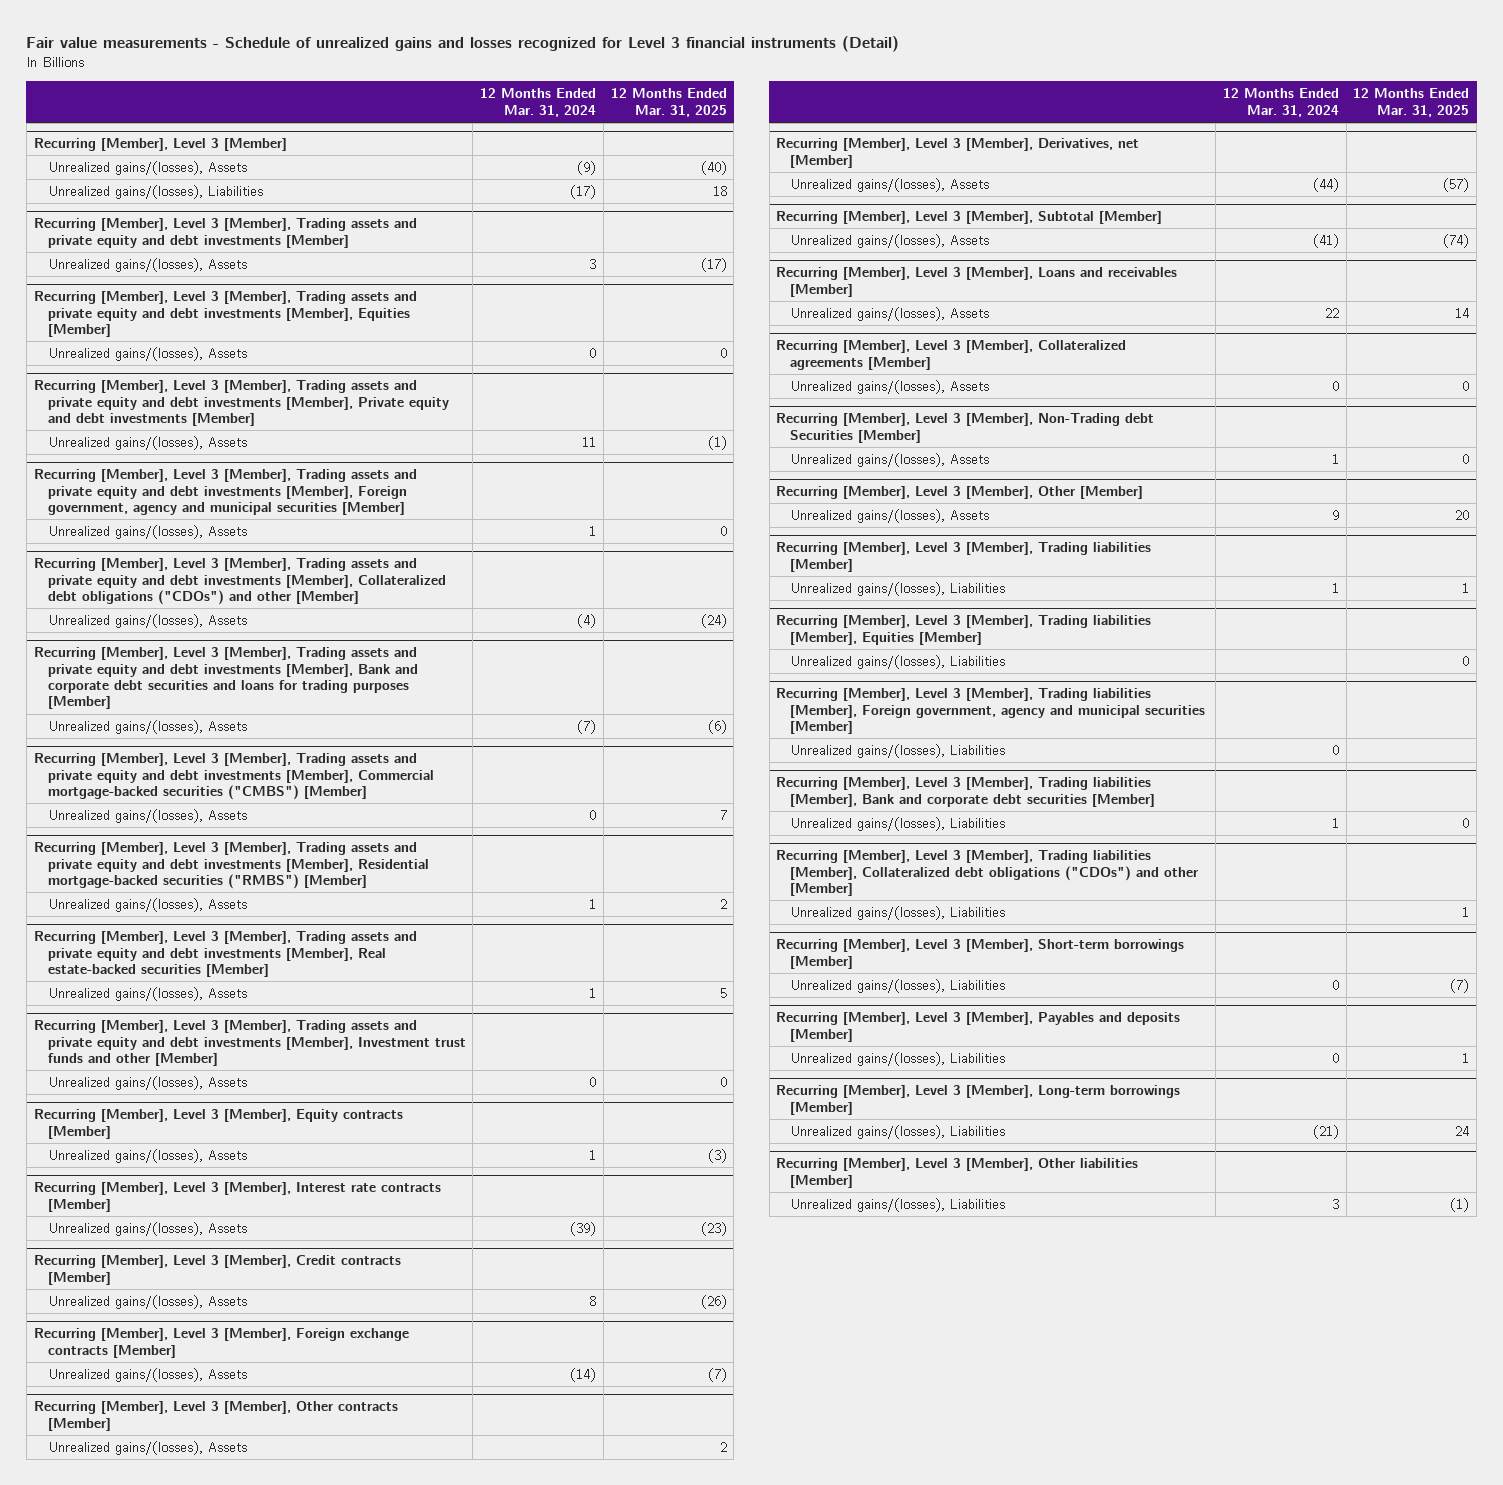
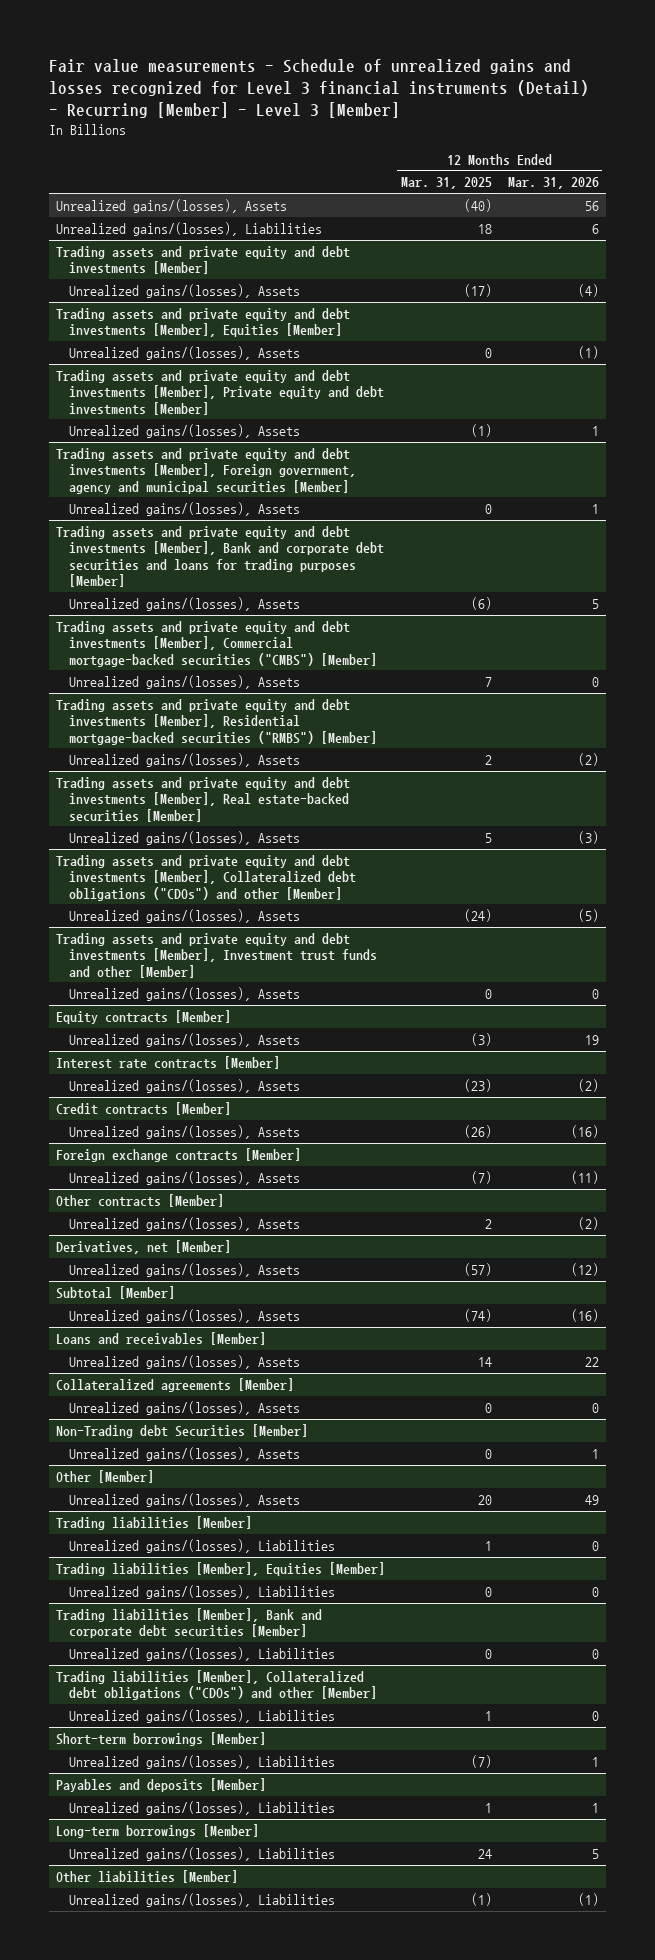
- Fair value measurements - Schedule of unrealized gains and losses recognized for Level 3 financial instruments (Detail)
+ Fair value measurements - Schedule of unrealized gains and losses recognized for Level 3 financial instruments (Detail) - Recurring [Member] - Level 3 [Member]
- | 12 Months Ended Mar. 31, 2024 | 12 Months Ended Mar. 31, 2025
+ | 12 Months Ended Mar. 31, 2025 | 12 Months Ended Mar. 31, 2026
- Recurring [Member], Level 3 [Member]
- Recurring [Member], Level 3 [Member], Trading assets and private equity and debt investments [Member]
+ Trading assets and private equity and debt investments [Member]
- Recurring [Member], Level 3 [Member], Trading assets and private equity and debt investments [Member], Equities [Member]
+ Trading assets and private equity and debt investments [Member], Equities [Member]
- Recurring [Member], Level 3 [Member], Trading assets and private equity and debt investments [Member], Private equity and debt investments [Member]
+ Trading assets and private equity and debt investments [Member], Private equity and debt investments [Member]
- Recurring [Member], Level 3 [Member], Trading assets and private equity and debt investments [Member], Foreign government, agency and municipal securities [Member]
+ Trading assets and private equity and debt investments [Member], Foreign government, agency and municipal securities [Member]
- Recurring [Member], Level 3 [Member], Trading assets and private equity and debt investments [Member], Collateralized debt obligations ("CDOs") and other [Member]
- Unrealized gains/(losses), Assets | (4) | (24)
- Recurring [Member], Level 3 [Member], Trading assets and private equity and debt investments [Member], Bank and corporate debt securities and loans for trading purposes [Member]
+ Trading assets and private equity and debt investments [Member], Bank and corporate debt securities and loans for trading purposes [Member]
- Recurring [Member], Level 3 [Member], Trading assets and private equity and debt investments [Member], Commercial mortgage-backed securities ("CMBS") [Member]
+ Trading assets and private equity and debt investments [Member], Commercial mortgage-backed securities ("CMBS") [Member]
- Recurring [Member], Level 3 [Member], Trading assets and private equity and debt investments [Member], Residential mortgage-backed securities ("RMBS") [Member]
+ Trading assets and private equity and debt investments [Member], Residential mortgage-backed securities ("RMBS") [Member]
- Recurring [Member], Level 3 [Member], Trading assets and private equity and debt investments [Member], Real estate-backed securities [Member]
+ Trading assets and private equity and debt investments [Member], Real estate-backed securities [Member]
- Recurring [Member], Level 3 [Member], Trading assets and private equity and debt investments [Member], Investment trust funds and other [Member]
+ Trading assets and private equity and debt investments [Member], Collateralized debt obligations ("CDOs") and other [Member]
+ Unrealized gains/(losses), Assets | (24) | (5)
+ Trading assets and private equity and debt investments [Member], Investment trust funds and other [Member]
- Recurring [Member], Level 3 [Member], Equity contracts [Member]
+ Equity contracts [Member]
- Recurring [Member], Level 3 [Member], Interest rate contracts [Member]
+ Interest rate contracts [Member]
- Recurring [Member], Level 3 [Member], Credit contracts [Member]
+ Credit contracts [Member]
- Recurring [Member], Level 3 [Member], Foreign exchange contracts [Member]
+ Foreign exchange contracts [Member]
- Recurring [Member], Level 3 [Member], Other contracts [Member]
+ Other contracts [Member]
- Recurring [Member], Level 3 [Member], Derivatives, net [Member]
+ Derivatives, net [Member]
- Recurring [Member], Level 3 [Member], Subtotal [Member]
+ Subtotal [Member]
- Recurring [Member], Level 3 [Member], Loans and receivables [Member]
+ Loans and receivables [Member]
- Recurring [Member], Level 3 [Member], Collateralized agreements [Member]
+ Collateralized agreements [Member]
- Recurring [Member], Level 3 [Member], Non-Trading debt Securities [Member]
+ Non-Trading debt Securities [Member]
- Recurring [Member], Level 3 [Member], Other [Member]
+ Other [Member]
- Recurring [Member], Level 3 [Member], Trading liabilities [Member]
+ Trading liabilities [Member]
- Recurring [Member], Level 3 [Member], Trading liabilities [Member], Equities [Member]
+ Trading liabilities [Member], Equities [Member]
- Recurring [Member], Level 3 [Member], Trading liabilities [Member], Foreign government, agency and municipal securities [Member]
- Unrealized gains/(losses), Liabilities | 0 |
- Recurring [Member], Level 3 [Member], Trading liabilities [Member], Bank and corporate debt securities [Member]
+ Trading liabilities [Member], Bank and corporate debt securities [Member]
- Recurring [Member], Level 3 [Member], Trading liabilities [Member], Collateralized debt obligations ("CDOs") and other [Member]
+ Trading liabilities [Member], Collateralized debt obligations ("CDOs") and other [Member]
- Recurring [Member], Level 3 [Member], Short-term borrowings [Member]
+ Short-term borrowings [Member]
- Recurring [Member], Level 3 [Member], Payables and deposits [Member]
+ Payables and deposits [Member]
- Recurring [Member], Level 3 [Member], Long-term borrowings [Member]
+ Long-term borrowings [Member]
- Recurring [Member], Level 3 [Member], Other liabilities [Member]
+ Other liabilities [Member]

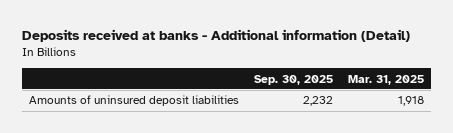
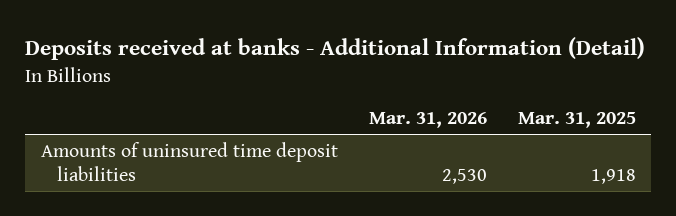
- Deposits received at banks - Additional information (Detail)
+ Deposits received at banks - Additional Information (Detail)
- | Sep. 30, 2025 | Mar. 31, 2025
+ | Mar. 31, 2026 | Mar. 31, 2025
- Amounts of uninsured deposit liabilities | 2,232 | 1,918
+ Amounts of uninsured time deposit liabilities | 2,530 | 1,918

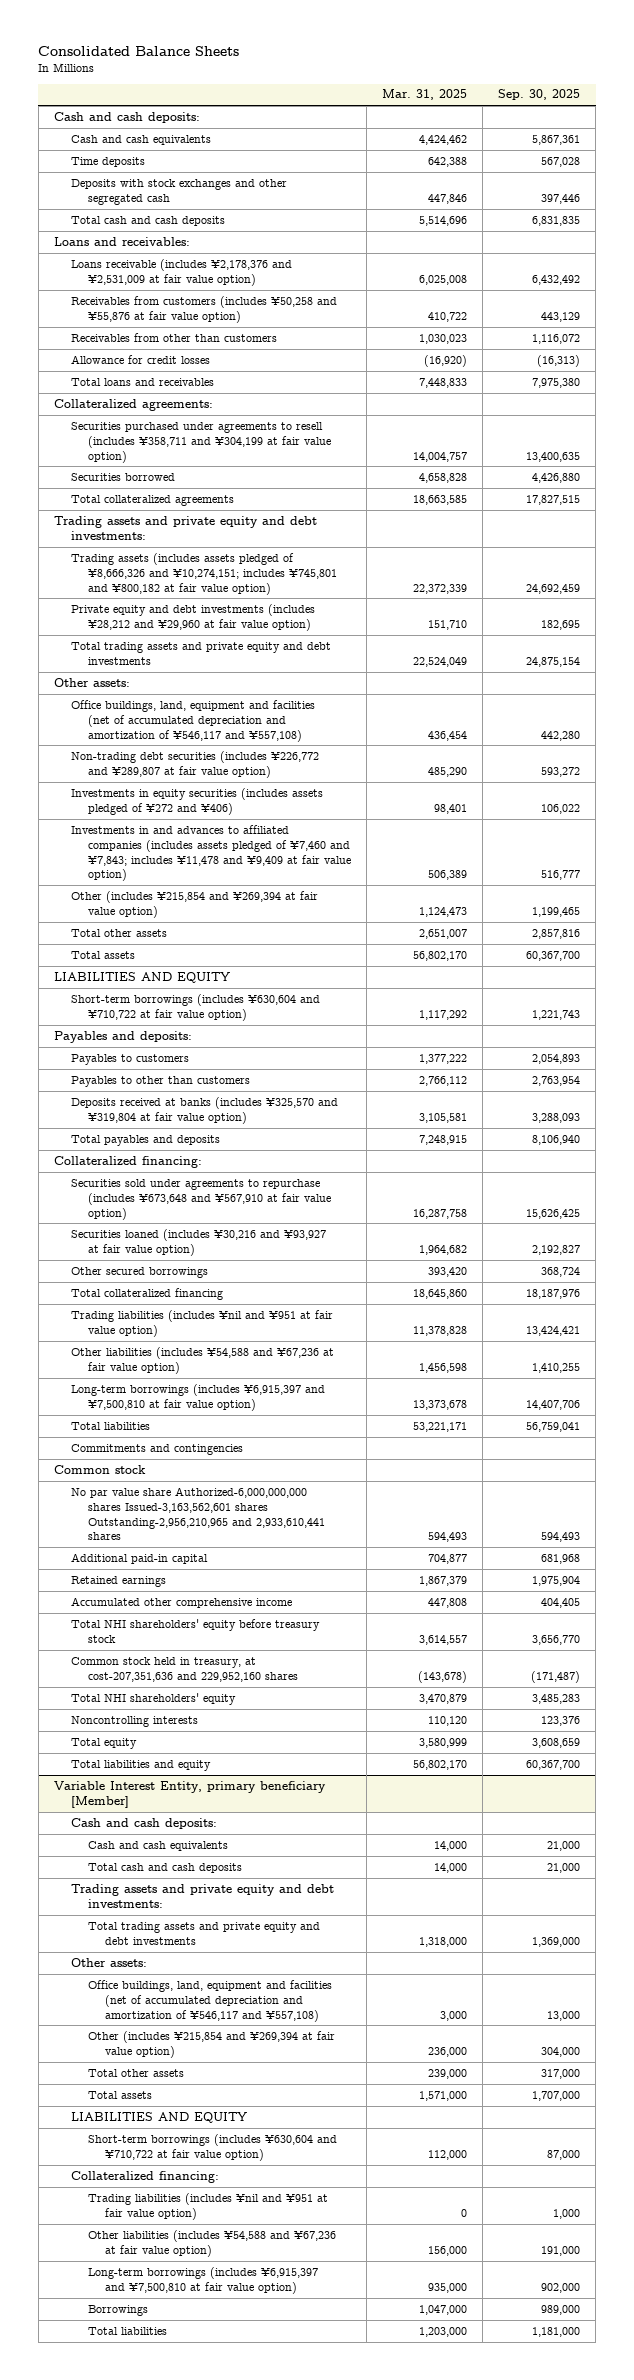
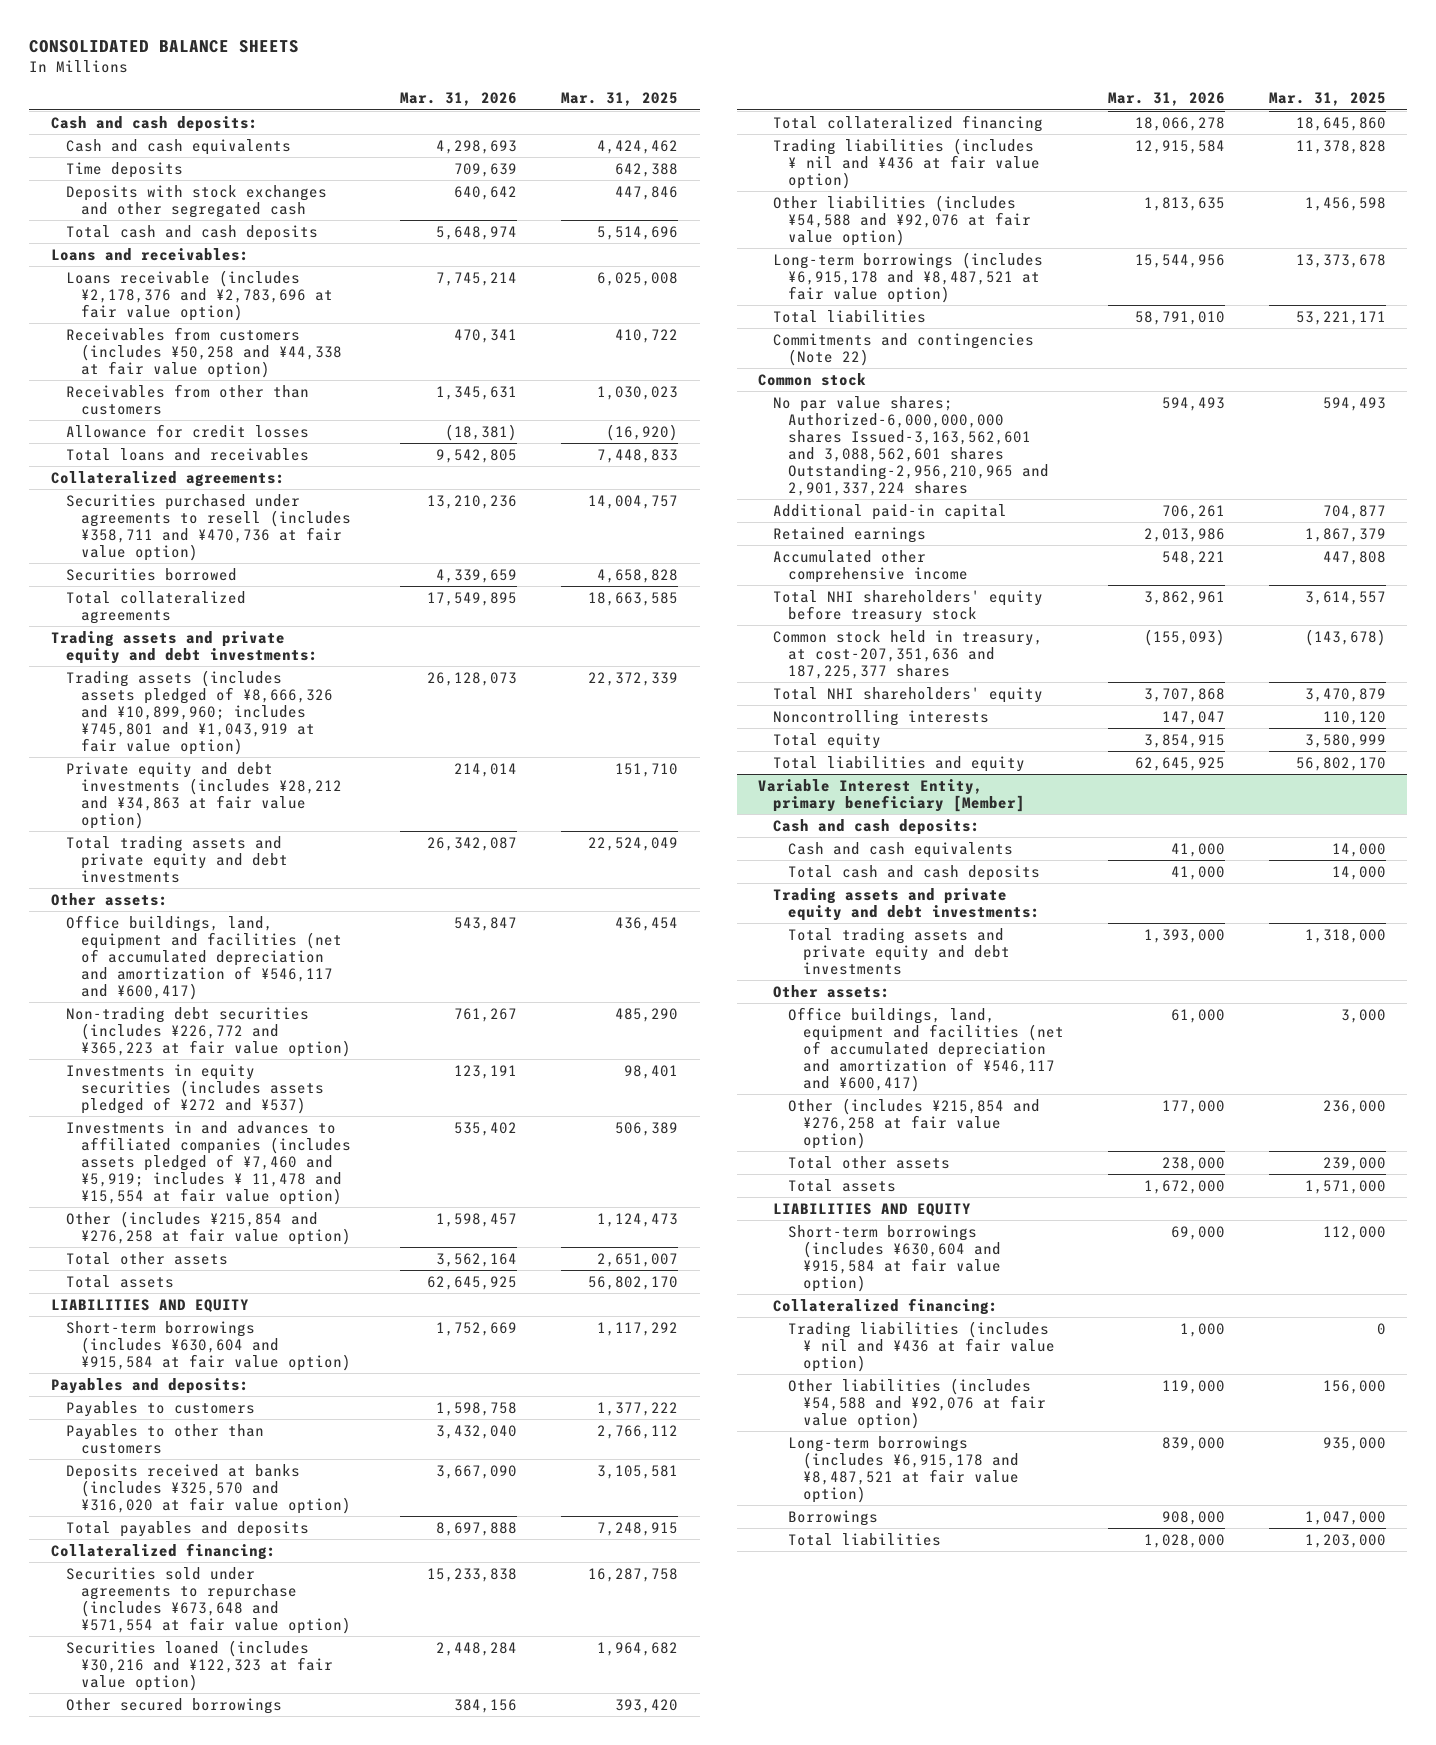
- Consolidated Balance Sheets
+ CONSOLIDATED BALANCE SHEETS
- | Mar. 31, 2025 | Sep. 30, 2025
+ | Mar. 31, 2026 | Mar. 31, 2025
- Loans receivable (includes ¥2,178,376 and ¥2,531,009 at fair value option) | 6,025,008 | 6,432,492
- Receivables from customers (includes ¥50,258 and ¥55,876 at fair value option) | 410,722 | 443,129
+ Loans receivable (includes ¥2,178,376 and ¥2,783,696 at fair value option) | 7,745,214 | 6,025,008
+ Receivables from customers (includes ¥50,258 and ¥44,338 at fair value option) | 470,341 | 410,722
- Securities purchased under agreements to resell (includes ¥358,711 and ¥304,199 at fair value option) | 14,004,757 | 13,400,635
+ Securities purchased under agreements to resell (includes ¥358,711 and ¥470,736 at fair value option) | 13,210,236 | 14,004,757
- Trading assets (includes assets pledged of ¥8,666,326 and ¥10,274,151; includes ¥745,801 and ¥800,182 at fair value option) | 22,372,339 | 24,692,459
- Private equity and debt investments (includes ¥28,212 and ¥29,960 at fair value option) | 151,710 | 182,695
+ Trading assets (includes assets pledged of ¥8,666,326 and ¥10,899,960; includes ¥745,801 and ¥1,043,919 at fair value option) | 26,128,073 | 22,372,339
+ Private equity and debt investments (includes ¥28,212 and ¥34,863 at fair value option) | 214,014 | 151,710
- Office buildings, land, equipment and facilities (net of accumulated depreciation and amortization of ¥546,117 and ¥557,108) | 436,454 | 442,280
- Non-trading debt securities (includes ¥226,772 and ¥289,807 at fair value option) | 485,290 | 593,272
- Investments in equity securities (includes assets pledged of ¥272 and ¥406) | 98,401 | 106,022
- Investments in and advances to affiliated companies (includes assets pledged of ¥7,460 and ¥7,843; includes ¥11,478 and ¥9,409 at fair value option) | 506,389 | 516,777
- Other (includes ¥215,854 and ¥269,394 at fair value option) | 1,124,473 | 1,199,465
+ Office buildings, land, equipment and facilities (net of accumulated depreciation and amortization of ¥546,117 and ¥600,417) | 543,847 | 436,454
+ Non-trading debt securities (includes ¥226,772 and ¥365,223 at fair value option) | 761,267 | 485,290
+ Investments in equity securities (includes assets pledged of ¥272 and ¥537) | 123,191 | 98,401
+ Investments in and advances to affiliated companies (includes assets pledged of ¥7,460 and ¥5,919; includes ¥ 11,478 and ¥15,554 at fair value option) | 535,402 | 506,389
+ Other (includes ¥215,854 and ¥276,258 at fair value option) | 1,598,457 | 1,124,473
- Short-term borrowings (includes ¥630,604 and ¥710,722 at fair value option) | 1,117,292 | 1,221,743
+ Short-term borrowings (includes ¥630,604 and ¥915,584 at fair value option) | 1,752,669 | 1,117,292
- Deposits received at banks (includes ¥325,570 and ¥319,804 at fair value option) | 3,105,581 | 3,288,093
+ Deposits received at banks (includes ¥325,570 and ¥316,020 at fair value option) | 3,667,090 | 3,105,581
- Securities sold under agreements to repurchase (includes ¥673,648 and ¥567,910 at fair value option) | 16,287,758 | 15,626,425
- Securities loaned (includes ¥30,216 and ¥93,927 at fair value option) | 1,964,682 | 2,192,827
+ Securities sold under agreements to repurchase (includes ¥673,648 and ¥571,554 at fair value option) | 15,233,838 | 16,287,758
+ Securities loaned (includes ¥30,216 and ¥122,323 at fair value option) | 2,448,284 | 1,964,682
- Trading liabilities (includes ¥nil and ¥951 at fair value option) | 11,378,828 | 13,424,421
- Other liabilities (includes ¥54,588 and ¥67,236 at fair value option) | 1,456,598 | 1,410,255
- Long-term borrowings (includes ¥6,915,397 and ¥7,500,810 at fair value option) | 13,373,678 | 14,407,706
+ Trading liabilities (includes ¥ nil and ¥436 at fair value option) | 12,915,584 | 11,378,828
+ Other liabilities (includes ¥54,588 and ¥92,076 at fair value option) | 1,813,635 | 1,456,598
+ Long-term borrowings (includes ¥6,915,178 and ¥8,487,521 at fair value option) | 15,544,956 | 13,373,678
- Commitments and contingencies
+ Commitments and contingencies (Note 22)
- No par value share Authorized-6,000,000,000 shares Issued-3,163,562,601 shares Outstanding-2,956,210,965 and 2,933,610,441 shares | 594,493 | 594,493
+ No par value shares; Authorized-6,000,000,000 shares Issued-3,163,562,601 and 3,088,562,601 shares Outstanding-2,956,210,965 and 2,901,337,224 shares | 594,493 | 594,493
- Common stock held in treasury, at cost-207,351,636 and 229,952,160 shares | (143,678) | (171,487)
+ Common stock held in treasury, at cost-207,351,636 and 187,225,377 shares | (155,093) | (143,678)
@ Variable Interest Entity, primary beneficiary [Member]
- Office buildings, land, equipment and facilities (net of accumulated depreciation and amortization of ¥546,117 and ¥557,108) | 3,000 | 13,000
- Other (includes ¥215,854 and ¥269,394 at fair value option) | 236,000 | 304,000
+ Office buildings, land, equipment and facilities (net of accumulated depreciation and amortization of ¥546,117 and ¥600,417) | 61,000 | 3,000
+ Other (includes ¥215,854 and ¥276,258 at fair value option) | 177,000 | 236,000
- Short-term borrowings (includes ¥630,604 and ¥710,722 at fair value option) | 112,000 | 87,000
+ Short-term borrowings (includes ¥630,604 and ¥915,584 at fair value option) | 69,000 | 112,000
- Trading liabilities (includes ¥nil and ¥951 at fair value option) | 0 | 1,000
- Other liabilities (includes ¥54,588 and ¥67,236 at fair value option) | 156,000 | 191,000
- Long-term borrowings (includes ¥6,915,397 and ¥7,500,810 at fair value option) | 935,000 | 902,000
+ Trading liabilities (includes ¥ nil and ¥436 at fair value option) | 1,000 | 0
+ Other liabilities (includes ¥54,588 and ¥92,076 at fair value option) | 119,000 | 156,000
+ Long-term borrowings (includes ¥6,915,178 and ¥8,487,521 at fair value option) | 839,000 | 935,000

